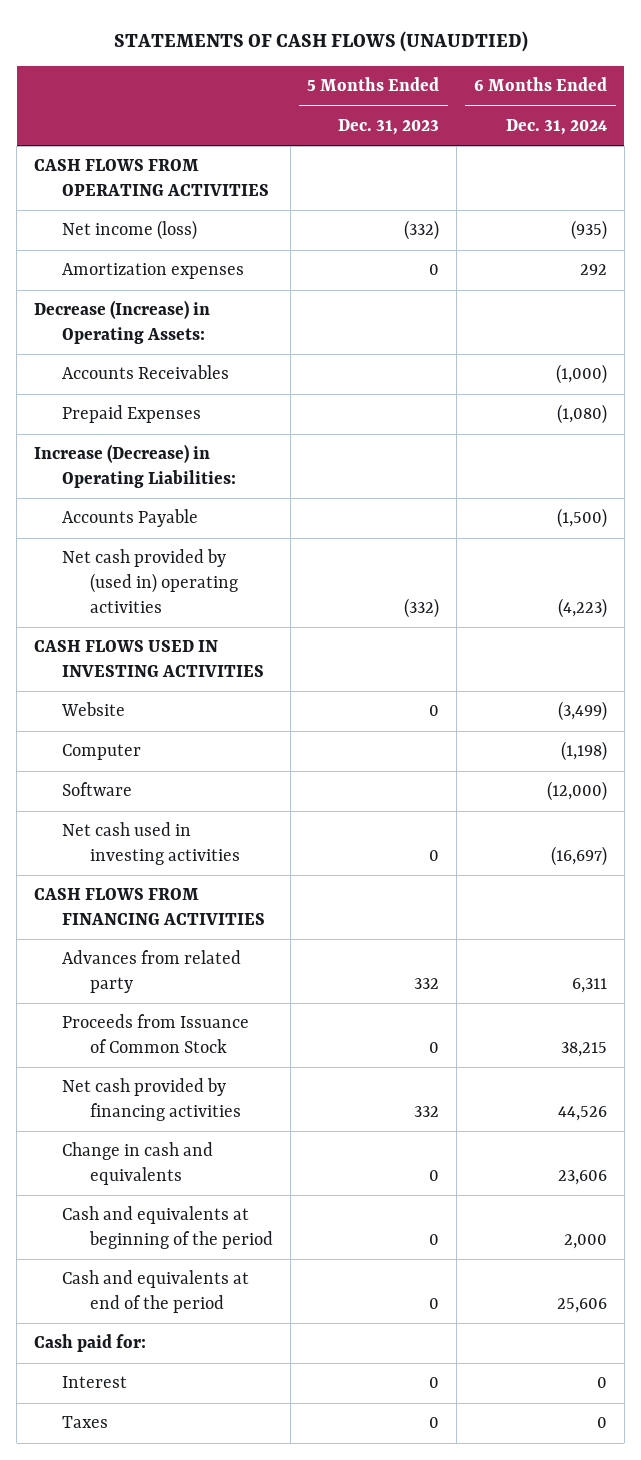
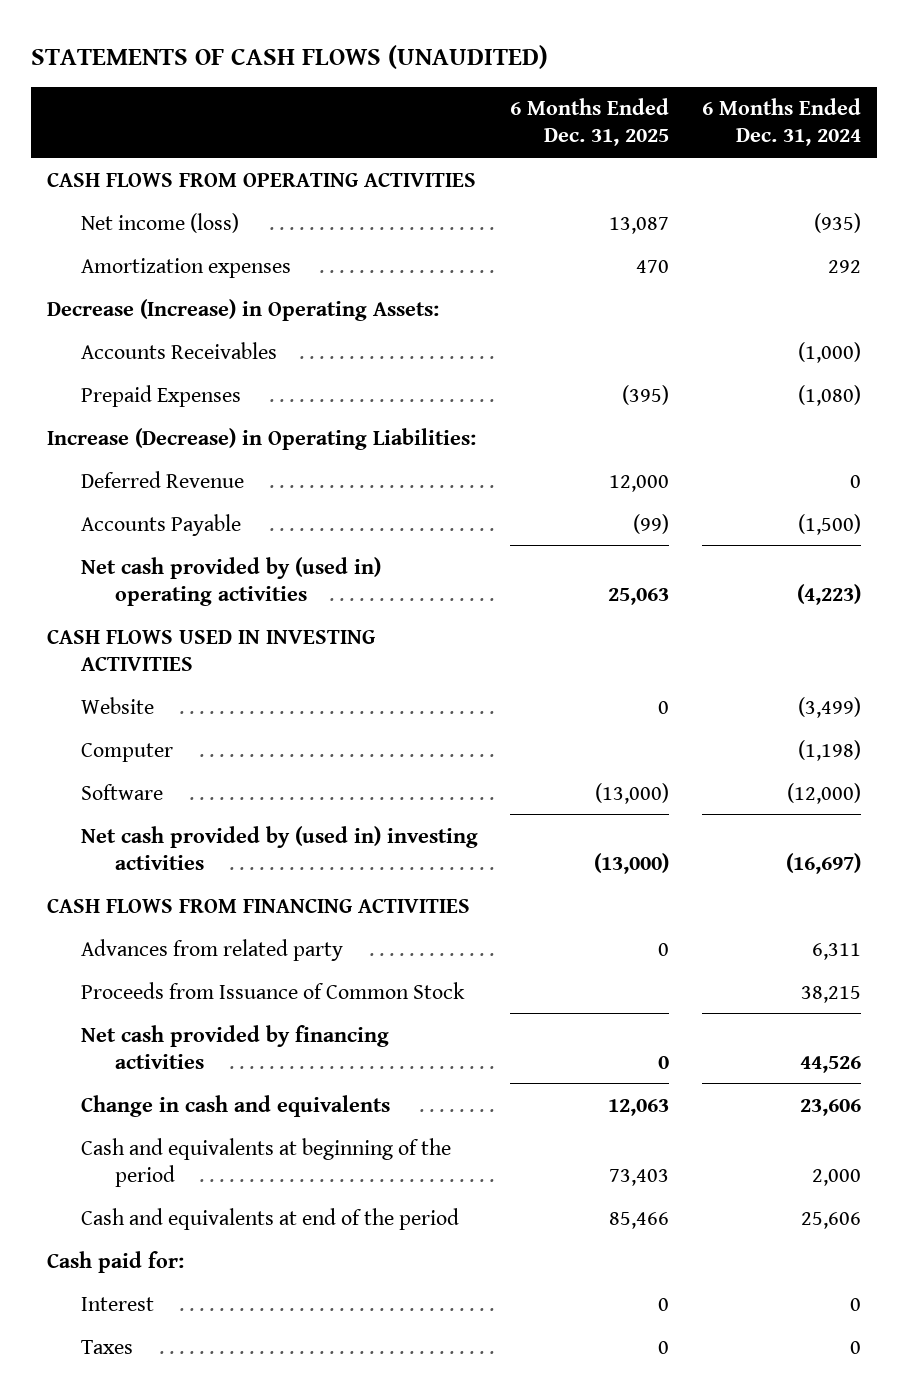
- STATEMENTS OF CASH FLOWS (UNAUDTIED)
+ STATEMENTS OF CASH FLOWS (UNAUDITED)
- | 5 Months Ended Dec. 31, 2023 | 6 Months Ended Dec. 31, 2024
+ | 6 Months Ended Dec. 31, 2025 | 6 Months Ended Dec. 31, 2024
+ Deferred Revenue | 12,000 | 0
- Net cash used in investing activities | 0 | (16,697)
+ Net cash provided by (used in) investing activities | (13,000) | (16,697)

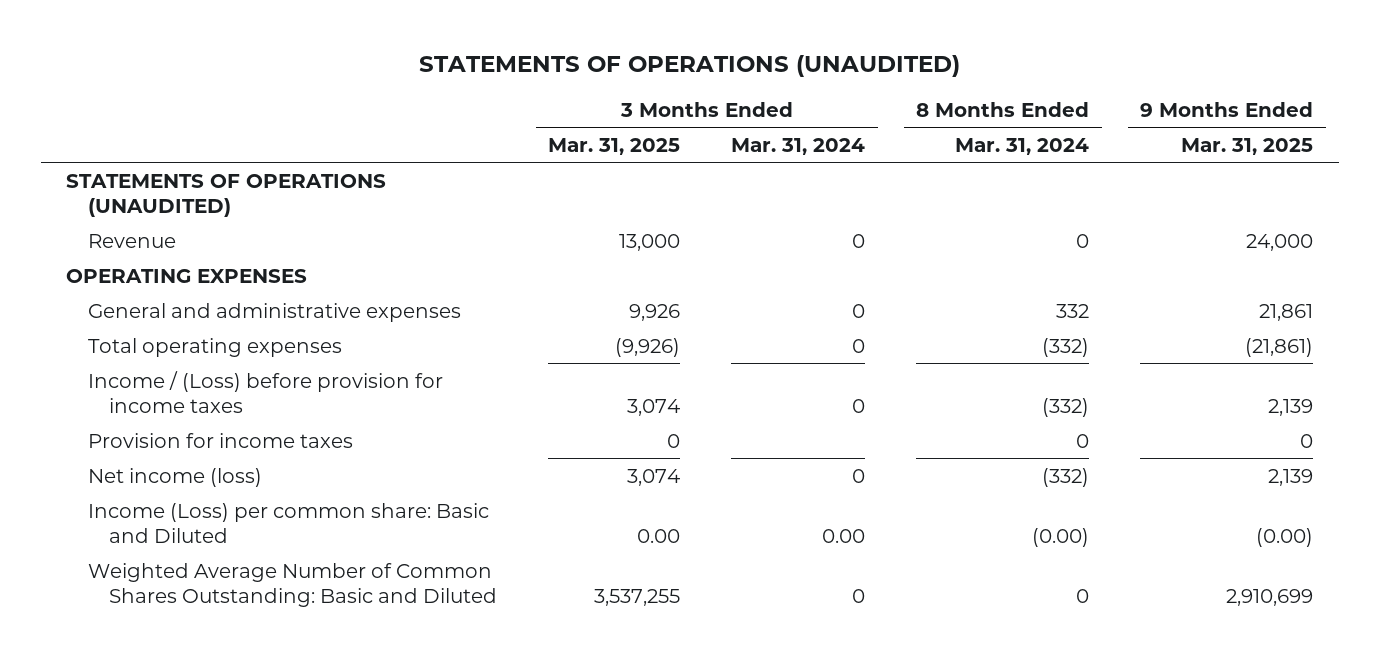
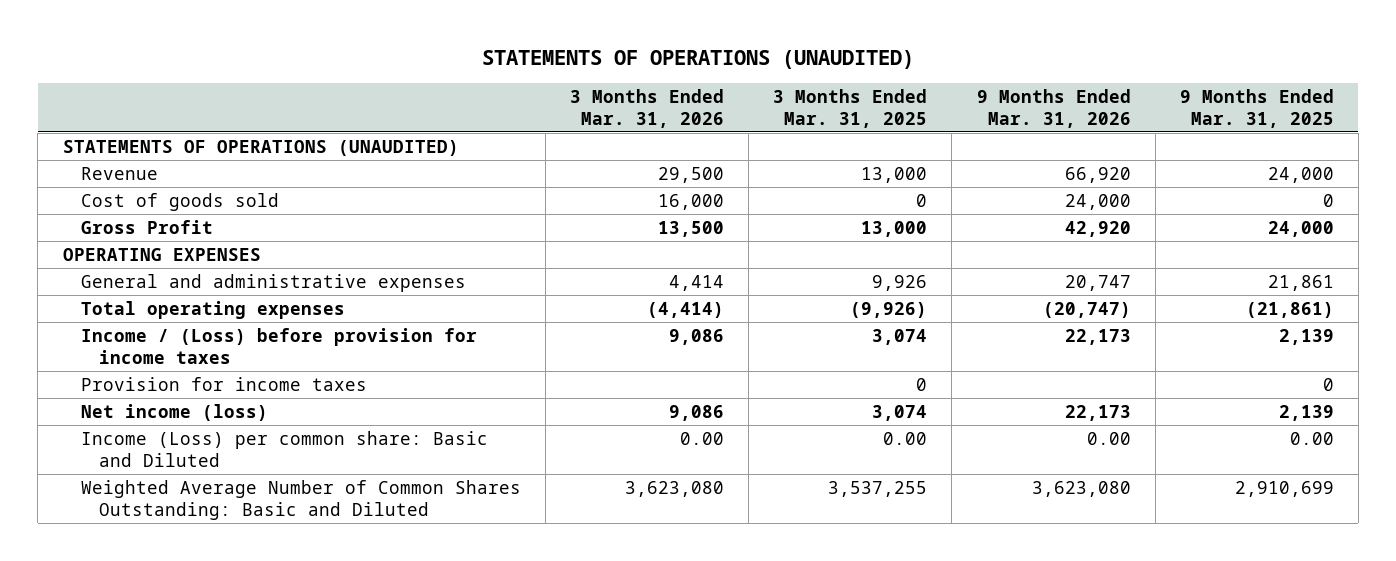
- | 3 Months Ended Mar. 31, 2025 | 3 Months Ended Mar. 31, 2024 | 8 Months Ended Mar. 31, 2024 | 9 Months Ended Mar. 31, 2025
+ | 3 Months Ended Mar. 31, 2026 | 3 Months Ended Mar. 31, 2025 | 9 Months Ended Mar. 31, 2026 | 9 Months Ended Mar. 31, 2025
+ Cost of goods sold | 16,000 | 0 | 24,000 | 0
+ Gross Profit | 13,500 | 13,000 | 42,920 | 24,000
- Income (Loss) per common share: Basic and Diluted | 0.00 | 0.00 | (0.00) | (0.00)
+ Income (Loss) per common share: Basic and Diluted | 0.00 | 0.00 | 0.00 | 0.00

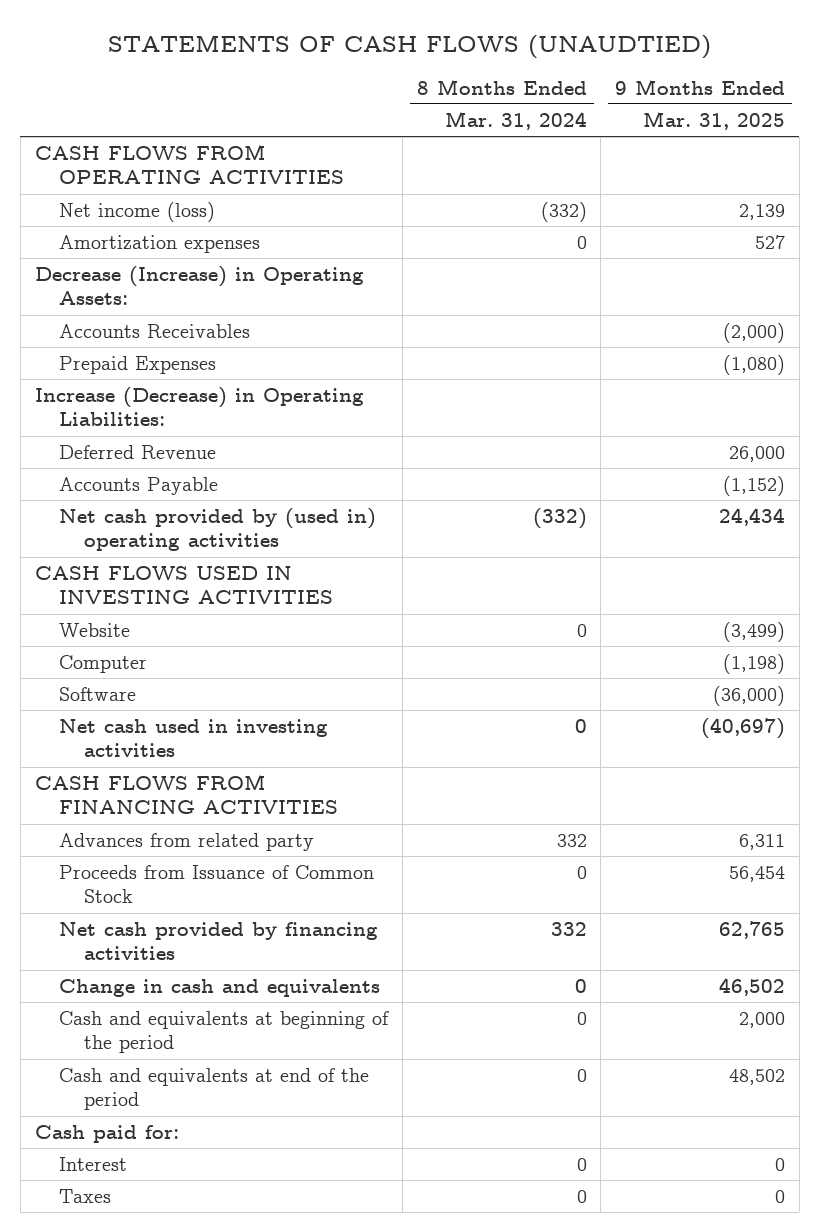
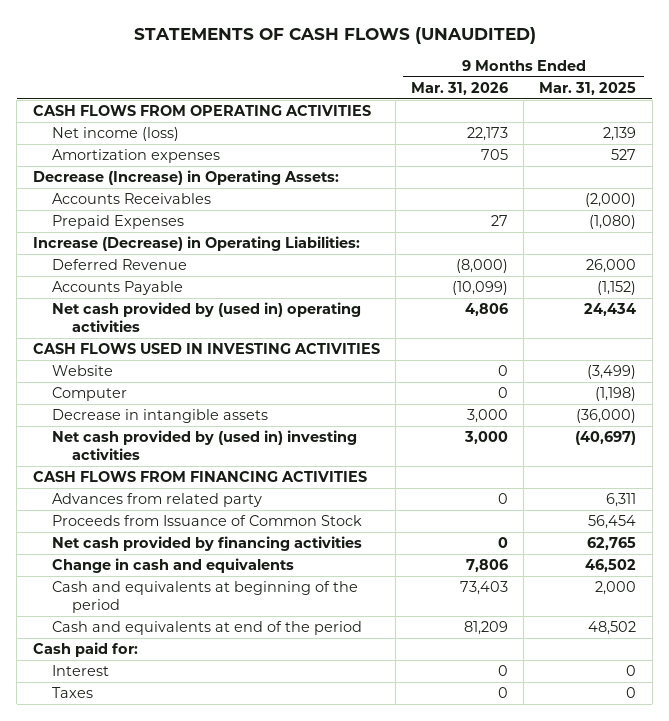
- STATEMENTS OF CASH FLOWS (UNAUDTIED)
+ STATEMENTS OF CASH FLOWS (UNAUDITED)
- | 8 Months Ended Mar. 31, 2024 | 9 Months Ended Mar. 31, 2025
+ | 9 Months Ended Mar. 31, 2026 | 9 Months Ended Mar. 31, 2025
- Software | | (36,000)
- Net cash used in investing activities | 0 | (40,697)
+ Decrease in intangible assets | 3,000 | (36,000)
+ Net cash provided by (used in) investing activities | 3,000 | (40,697)

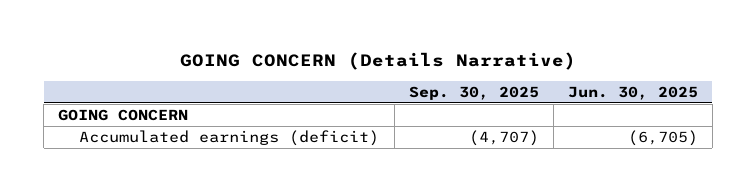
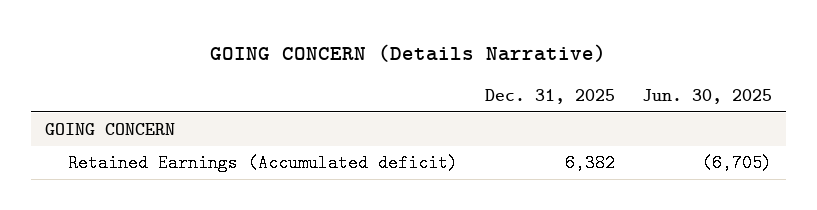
- | Sep. 30, 2025 | Jun. 30, 2025
+ | Dec. 31, 2025 | Jun. 30, 2025
- Accumulated earnings (deficit) | (4,707) | (6,705)
+ Retained Earnings (Accumulated deficit) | 6,382 | (6,705)

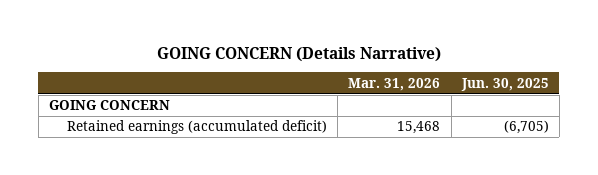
- | Dec. 31, 2025 | Jun. 30, 2025
+ | Mar. 31, 2026 | Jun. 30, 2025
- Retained Earnings (Accumulated deficit) | 6,382 | (6,705)
+ Retained earnings (accumulated deficit) | 15,468 | (6,705)

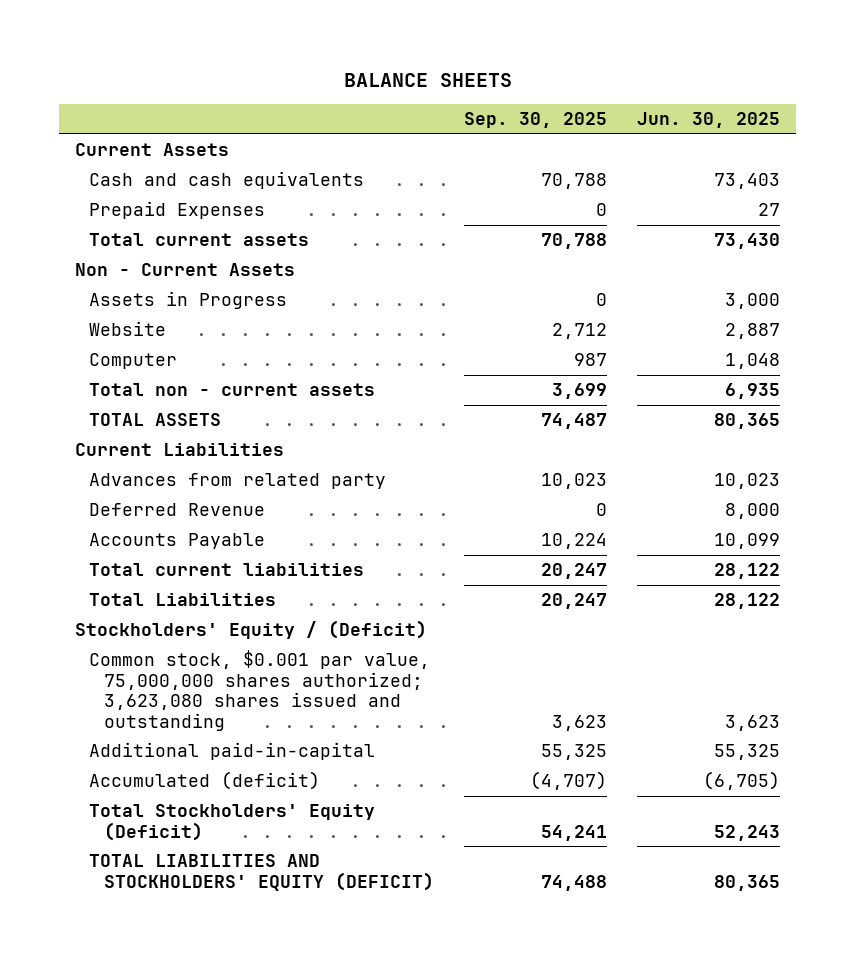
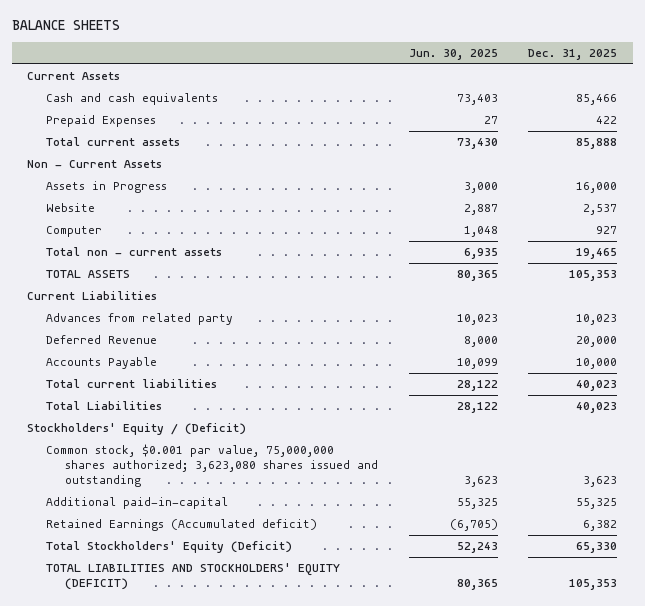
- | Sep. 30, 2025 | Jun. 30, 2025
+ | Jun. 30, 2025 | Dec. 31, 2025
- Accumulated (deficit) | (4,707) | (6,705)
+ Retained Earnings (Accumulated deficit) | (6,705) | 6,382

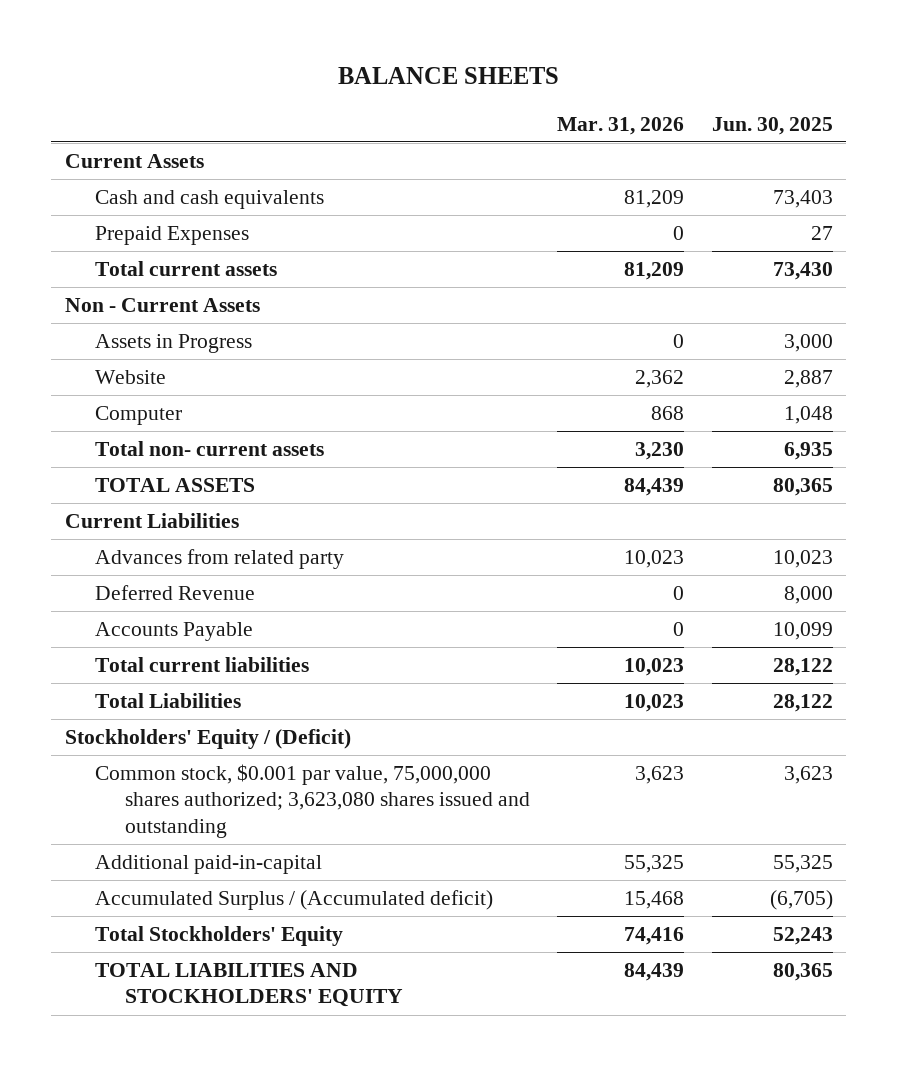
- | Jun. 30, 2025 | Dec. 31, 2025
+ | Mar. 31, 2026 | Jun. 30, 2025
- Total non - current assets | 6,935 | 19,465
+ Total non- current assets | 3,230 | 6,935
- Retained Earnings (Accumulated deficit) | (6,705) | 6,382
- Total Stockholders' Equity (Deficit) | 52,243 | 65,330
- TOTAL LIABILITIES AND STOCKHOLDERS' EQUITY (DEFICIT) | 80,365 | 105,353
+ Accumulated Surplus / (Accumulated deficit) | 15,468 | (6,705)
+ Total Stockholders' Equity | 74,416 | 52,243
+ TOTAL LIABILITIES AND STOCKHOLDERS' EQUITY | 84,439 | 80,365

